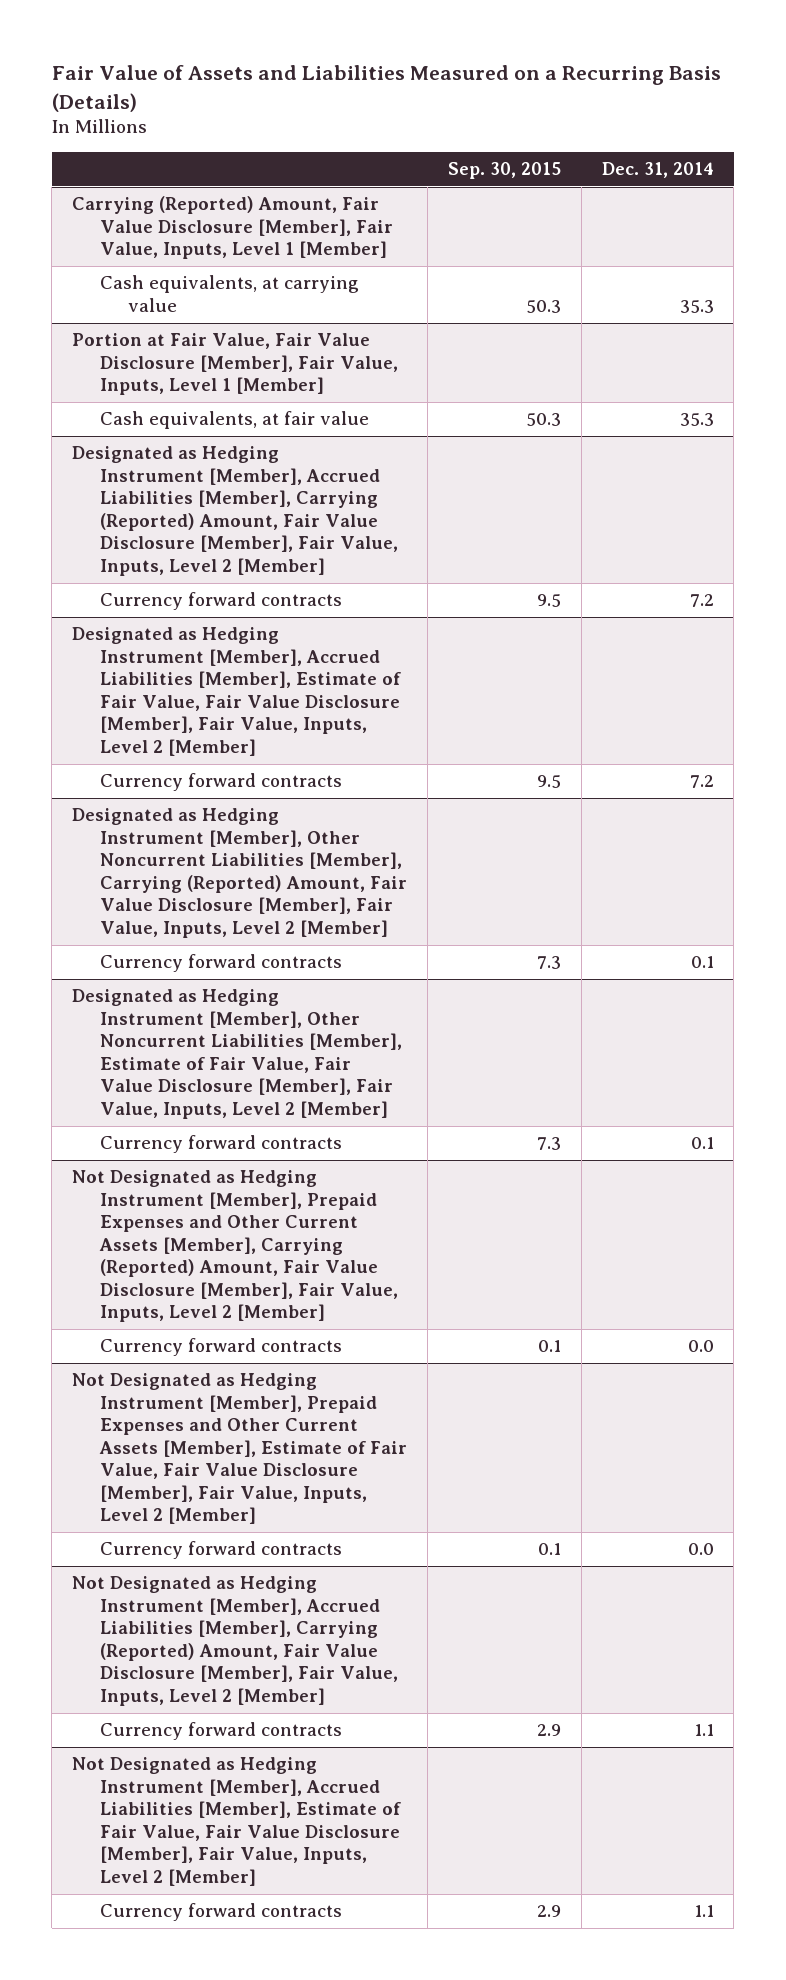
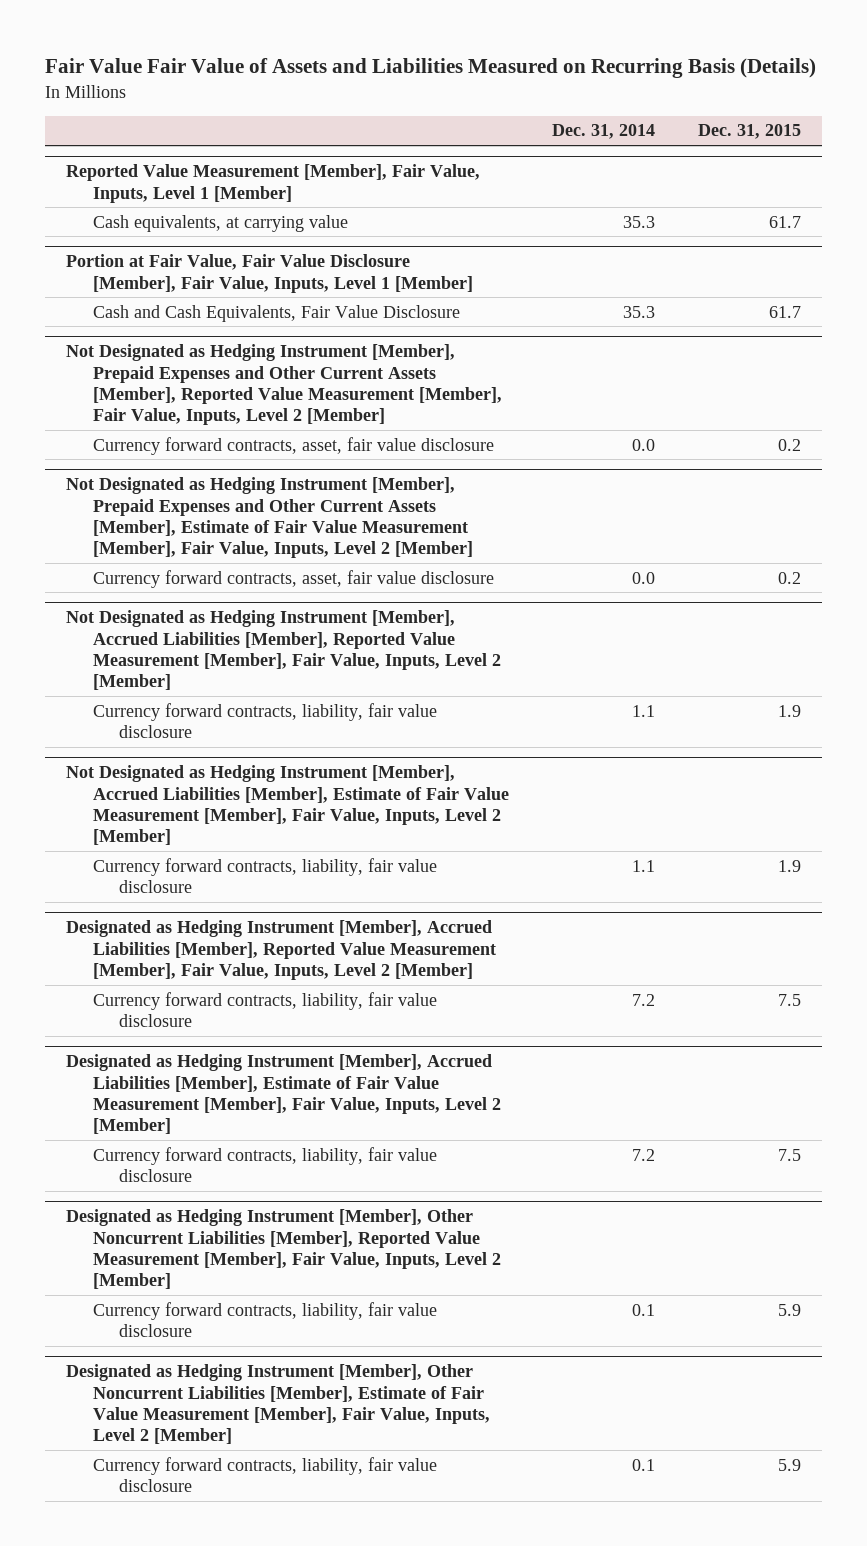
- Fair Value of Assets and Liabilities Measured on a Recurring Basis (Details)
+ Fair Value Fair Value of Assets and Liabilities Measured on Recurring Basis (Details)
- | Sep. 30, 2015 | Dec. 31, 2014
+ | Dec. 31, 2014 | Dec. 31, 2015
- Carrying (Reported) Amount, Fair Value Disclosure [Member], Fair Value, Inputs, Level 1 [Member]
+ Reported Value Measurement [Member], Fair Value, Inputs, Level 1 [Member]
@ Portion at Fair Value, Fair Value Disclosure [Member], Fair Value, Inputs, Level 1 [Member]
- Cash equivalents, at fair value | 50.3 | 35.3
- Designated as Hedging Instrument [Member], Accrued Liabilities [Member], Carrying (Reported) Amount, Fair Value Disclosure [Member], Fair Value, Inputs, Level 2 [Member]
- Currency forward contracts | 9.5 | 7.2
- Designated as Hedging Instrument [Member], Accrued Liabilities [Member], Estimate of Fair Value, Fair Value Disclosure [Member], Fair Value, Inputs, Level 2 [Member]
- Currency forward contracts | 9.5 | 7.2
- Designated as Hedging Instrument [Member], Other Noncurrent Liabilities [Member], Carrying (Reported) Amount, Fair Value Disclosure [Member], Fair Value, Inputs, Level 2 [Member]
- Currency forward contracts | 7.3 | 0.1
- Designated as Hedging Instrument [Member], Other Noncurrent Liabilities [Member], Estimate of Fair Value, Fair Value Disclosure [Member], Fair Value, Inputs, Level 2 [Member]
- Currency forward contracts | 7.3 | 0.1
- Not Designated as Hedging Instrument [Member], Prepaid Expenses and Other Current Assets [Member], Carrying (Reported) Amount, Fair Value Disclosure [Member], Fair Value, Inputs, Level 2 [Member]
- Currency forward contracts | 0.1 | 0.0
- Not Designated as Hedging Instrument [Member], Prepaid Expenses and Other Current Assets [Member], Estimate of Fair Value, Fair Value Disclosure [Member], Fair Value, Inputs, Level 2 [Member]
- Currency forward contracts | 0.1 | 0.0
- Not Designated as Hedging Instrument [Member], Accrued Liabilities [Member], Carrying (Reported) Amount, Fair Value Disclosure [Member], Fair Value, Inputs, Level 2 [Member]
- Currency forward contracts | 2.9 | 1.1
- Not Designated as Hedging Instrument [Member], Accrued Liabilities [Member], Estimate of Fair Value, Fair Value Disclosure [Member], Fair Value, Inputs, Level 2 [Member]
- Currency forward contracts | 2.9 | 1.1
@ Portion at Fair Value, Fair Value Disclosure [Member], Fair Value, Inputs, Level 1 [Member]
+ Cash and Cash Equivalents, Fair Value Disclosure | 35.3 | 61.7
+ Not Designated as Hedging Instrument [Member], Prepaid Expenses and Other Current Assets [Member], Reported Value Measurement [Member], Fair Value, Inputs, Level 2 [Member]
+ Currency forward contracts, asset, fair value disclosure | 0.0 | 0.2
+ Not Designated as Hedging Instrument [Member], Prepaid Expenses and Other Current Assets [Member], Estimate of Fair Value Measurement [Member], Fair Value, Inputs, Level 2 [Member]
+ Currency forward contracts, asset, fair value disclosure | 0.0 | 0.2
+ Not Designated as Hedging Instrument [Member], Accrued Liabilities [Member], Reported Value Measurement [Member], Fair Value, Inputs, Level 2 [Member]
+ Currency forward contracts, liability, fair value disclosure | 1.1 | 1.9
+ Not Designated as Hedging Instrument [Member], Accrued Liabilities [Member], Estimate of Fair Value Measurement [Member], Fair Value, Inputs, Level 2 [Member]
+ Currency forward contracts, liability, fair value disclosure | 1.1 | 1.9
+ Designated as Hedging Instrument [Member], Accrued Liabilities [Member], Reported Value Measurement [Member], Fair Value, Inputs, Level 2 [Member]
+ Currency forward contracts, liability, fair value disclosure | 7.2 | 7.5
+ Designated as Hedging Instrument [Member], Accrued Liabilities [Member], Estimate of Fair Value Measurement [Member], Fair Value, Inputs, Level 2 [Member]
+ Currency forward contracts, liability, fair value disclosure | 7.2 | 7.5
+ Designated as Hedging Instrument [Member], Other Noncurrent Liabilities [Member], Reported Value Measurement [Member], Fair Value, Inputs, Level 2 [Member]
+ Currency forward contracts, liability, fair value disclosure | 0.1 | 5.9
+ Designated as Hedging Instrument [Member], Other Noncurrent Liabilities [Member], Estimate of Fair Value Measurement [Member], Fair Value, Inputs, Level 2 [Member]
+ Currency forward contracts, liability, fair value disclosure | 0.1 | 5.9

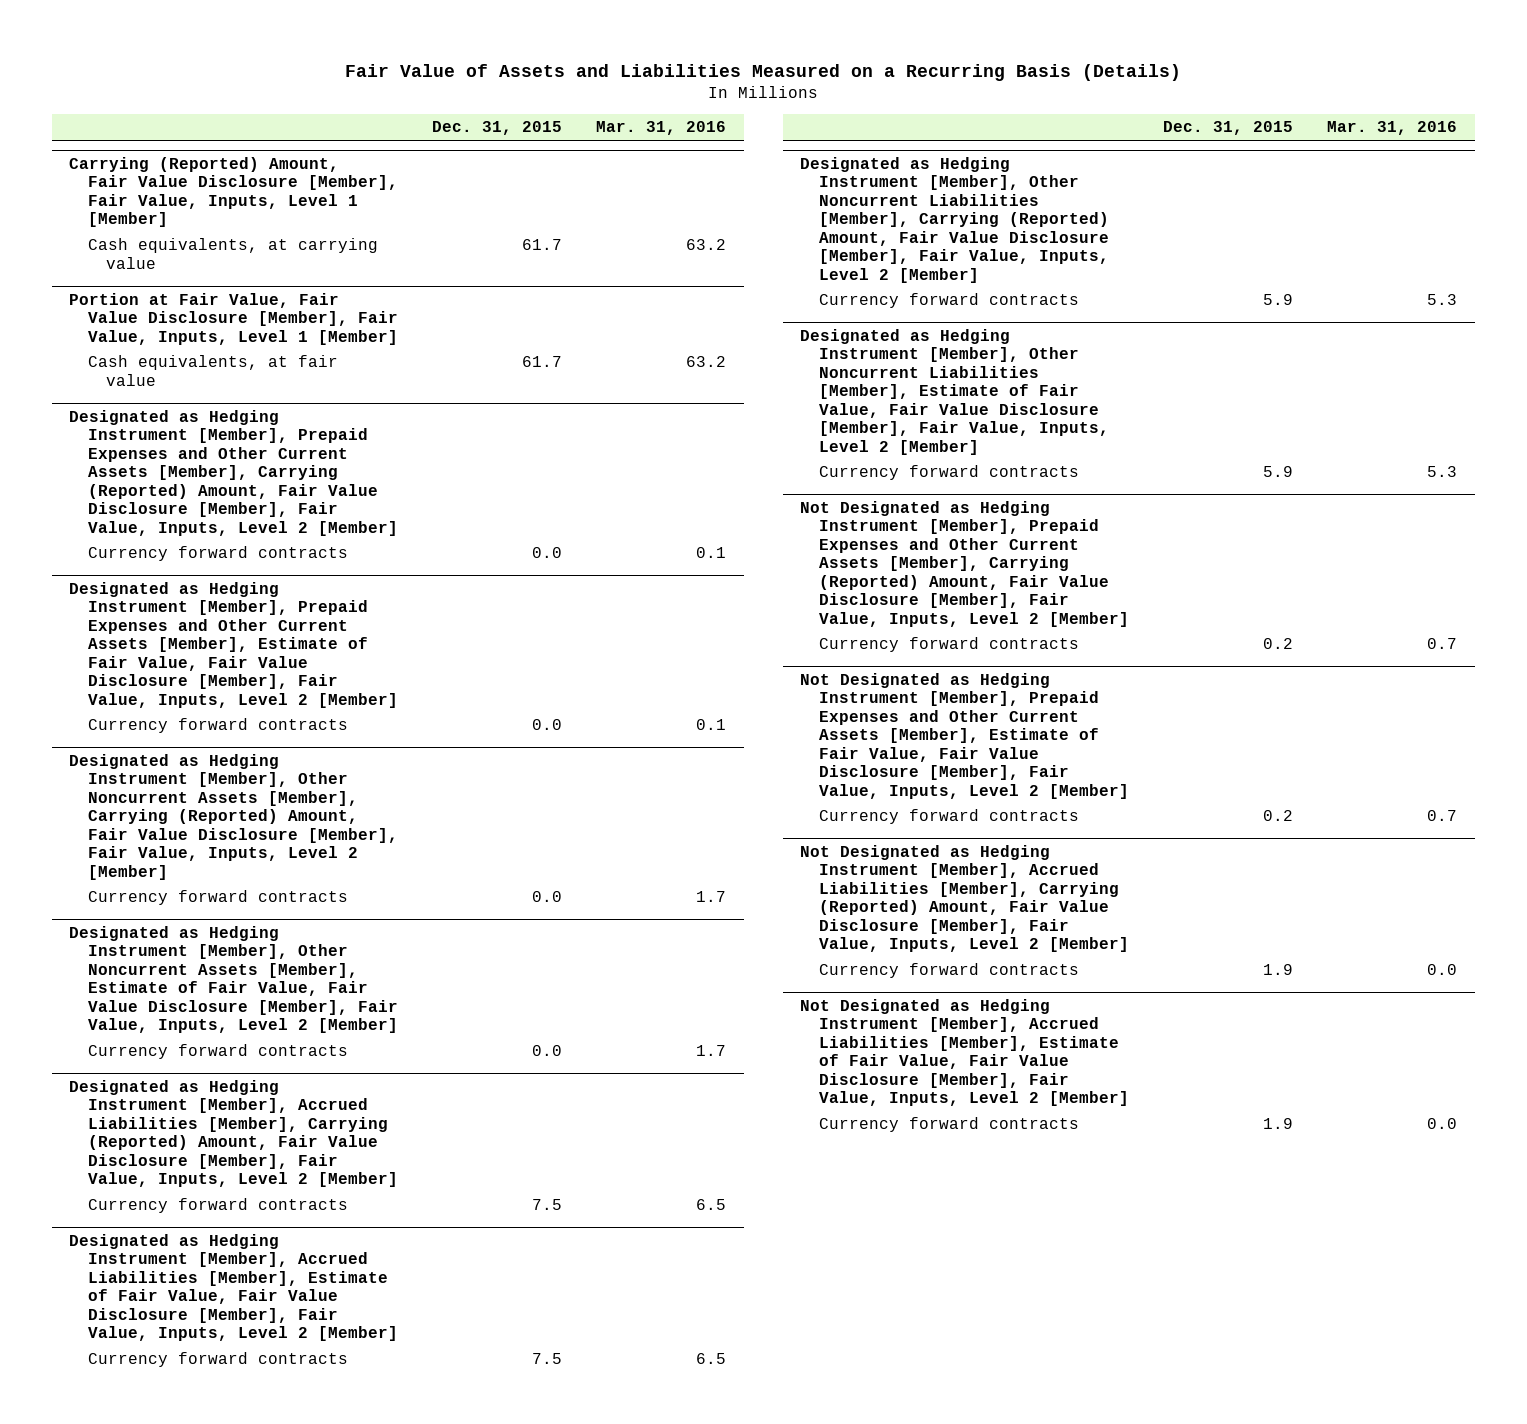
- Fair Value Fair Value of Assets and Liabilities Measured on Recurring Basis (Details)
+ Fair Value of Assets and Liabilities Measured on a Recurring Basis (Details)
- | Dec. 31, 2014 | Dec. 31, 2015
+ | Dec. 31, 2015 | Mar. 31, 2016
- Reported Value Measurement [Member], Fair Value, Inputs, Level 1 [Member]
+ Carrying (Reported) Amount, Fair Value Disclosure [Member], Fair Value, Inputs, Level 1 [Member]
@ Portion at Fair Value, Fair Value Disclosure [Member], Fair Value, Inputs, Level 1 [Member]
- Cash and Cash Equivalents, Fair Value Disclosure | 35.3 | 61.7
- Not Designated as Hedging Instrument [Member], Prepaid Expenses and Other Current Assets [Member], Reported Value Measurement [Member], Fair Value, Inputs, Level 2 [Member]
- Currency forward contracts, asset, fair value disclosure | 0.0 | 0.2
- Not Designated as Hedging Instrument [Member], Prepaid Expenses and Other Current Assets [Member], Estimate of Fair Value Measurement [Member], Fair Value, Inputs, Level 2 [Member]
- Currency forward contracts, asset, fair value disclosure | 0.0 | 0.2
- Not Designated as Hedging Instrument [Member], Accrued Liabilities [Member], Reported Value Measurement [Member], Fair Value, Inputs, Level 2 [Member]
- Currency forward contracts, liability, fair value disclosure | 1.1 | 1.9
- Not Designated as Hedging Instrument [Member], Accrued Liabilities [Member], Estimate of Fair Value Measurement [Member], Fair Value, Inputs, Level 2 [Member]
- Currency forward contracts, liability, fair value disclosure | 1.1 | 1.9
- Designated as Hedging Instrument [Member], Accrued Liabilities [Member], Reported Value Measurement [Member], Fair Value, Inputs, Level 2 [Member]
- Currency forward contracts, liability, fair value disclosure | 7.2 | 7.5
- Designated as Hedging Instrument [Member], Accrued Liabilities [Member], Estimate of Fair Value Measurement [Member], Fair Value, Inputs, Level 2 [Member]
- Currency forward contracts, liability, fair value disclosure | 7.2 | 7.5
- Designated as Hedging Instrument [Member], Other Noncurrent Liabilities [Member], Reported Value Measurement [Member], Fair Value, Inputs, Level 2 [Member]
- Currency forward contracts, liability, fair value disclosure | 0.1 | 5.9
- Designated as Hedging Instrument [Member], Other Noncurrent Liabilities [Member], Estimate of Fair Value Measurement [Member], Fair Value, Inputs, Level 2 [Member]
- Currency forward contracts, liability, fair value disclosure | 0.1 | 5.9
@ Portion at Fair Value, Fair Value Disclosure [Member], Fair Value, Inputs, Level 1 [Member]
+ Cash equivalents, at fair value | 61.7 | 63.2
+ Designated as Hedging Instrument [Member], Prepaid Expenses and Other Current Assets [Member], Carrying (Reported) Amount, Fair Value Disclosure [Member], Fair Value, Inputs, Level 2 [Member]
+ Currency forward contracts | 0.0 | 0.1
+ Designated as Hedging Instrument [Member], Prepaid Expenses and Other Current Assets [Member], Estimate of Fair Value, Fair Value Disclosure [Member], Fair Value, Inputs, Level 2 [Member]
+ Currency forward contracts | 0.0 | 0.1
+ Designated as Hedging Instrument [Member], Other Noncurrent Assets [Member], Carrying (Reported) Amount, Fair Value Disclosure [Member], Fair Value, Inputs, Level 2 [Member]
+ Currency forward contracts | 0.0 | 1.7
+ Designated as Hedging Instrument [Member], Other Noncurrent Assets [Member], Estimate of Fair Value, Fair Value Disclosure [Member], Fair Value, Inputs, Level 2 [Member]
+ Currency forward contracts | 0.0 | 1.7
+ Designated as Hedging Instrument [Member], Accrued Liabilities [Member], Carrying (Reported) Amount, Fair Value Disclosure [Member], Fair Value, Inputs, Level 2 [Member]
+ Currency forward contracts | 7.5 | 6.5
+ Designated as Hedging Instrument [Member], Accrued Liabilities [Member], Estimate of Fair Value, Fair Value Disclosure [Member], Fair Value, Inputs, Level 2 [Member]
+ Currency forward contracts | 7.5 | 6.5
+ Designated as Hedging Instrument [Member], Other Noncurrent Liabilities [Member], Carrying (Reported) Amount, Fair Value Disclosure [Member], Fair Value, Inputs, Level 2 [Member]
+ Currency forward contracts | 5.9 | 5.3
+ Designated as Hedging Instrument [Member], Other Noncurrent Liabilities [Member], Estimate of Fair Value, Fair Value Disclosure [Member], Fair Value, Inputs, Level 2 [Member]
+ Currency forward contracts | 5.9 | 5.3
+ Not Designated as Hedging Instrument [Member], Prepaid Expenses and Other Current Assets [Member], Carrying (Reported) Amount, Fair Value Disclosure [Member], Fair Value, Inputs, Level 2 [Member]
+ Currency forward contracts | 0.2 | 0.7
+ Not Designated as Hedging Instrument [Member], Prepaid Expenses and Other Current Assets [Member], Estimate of Fair Value, Fair Value Disclosure [Member], Fair Value, Inputs, Level 2 [Member]
+ Currency forward contracts | 0.2 | 0.7
+ Not Designated as Hedging Instrument [Member], Accrued Liabilities [Member], Carrying (Reported) Amount, Fair Value Disclosure [Member], Fair Value, Inputs, Level 2 [Member]
+ Currency forward contracts | 1.9 | 0.0
+ Not Designated as Hedging Instrument [Member], Accrued Liabilities [Member], Estimate of Fair Value, Fair Value Disclosure [Member], Fair Value, Inputs, Level 2 [Member]
+ Currency forward contracts | 1.9 | 0.0

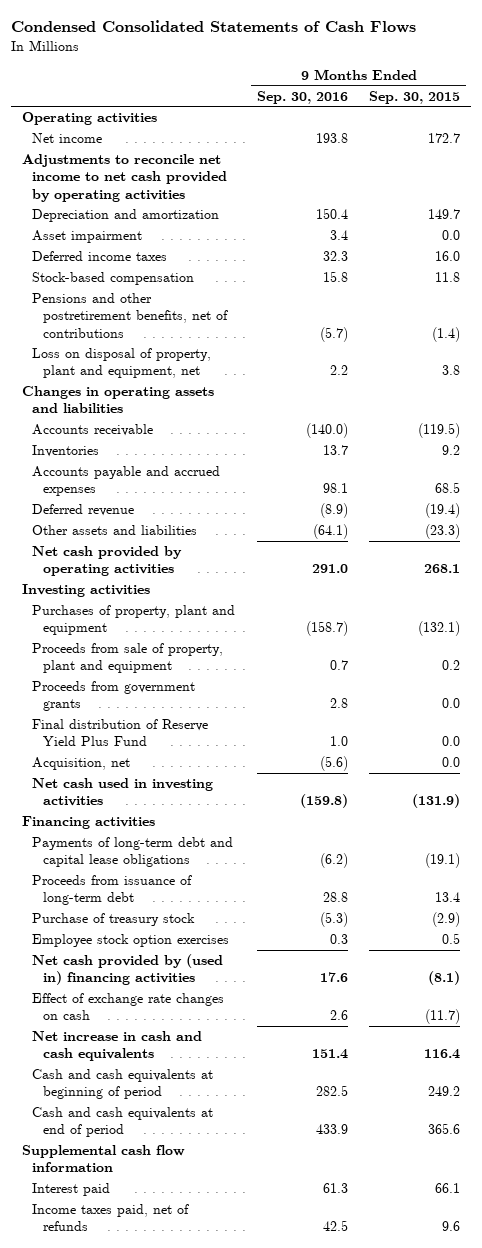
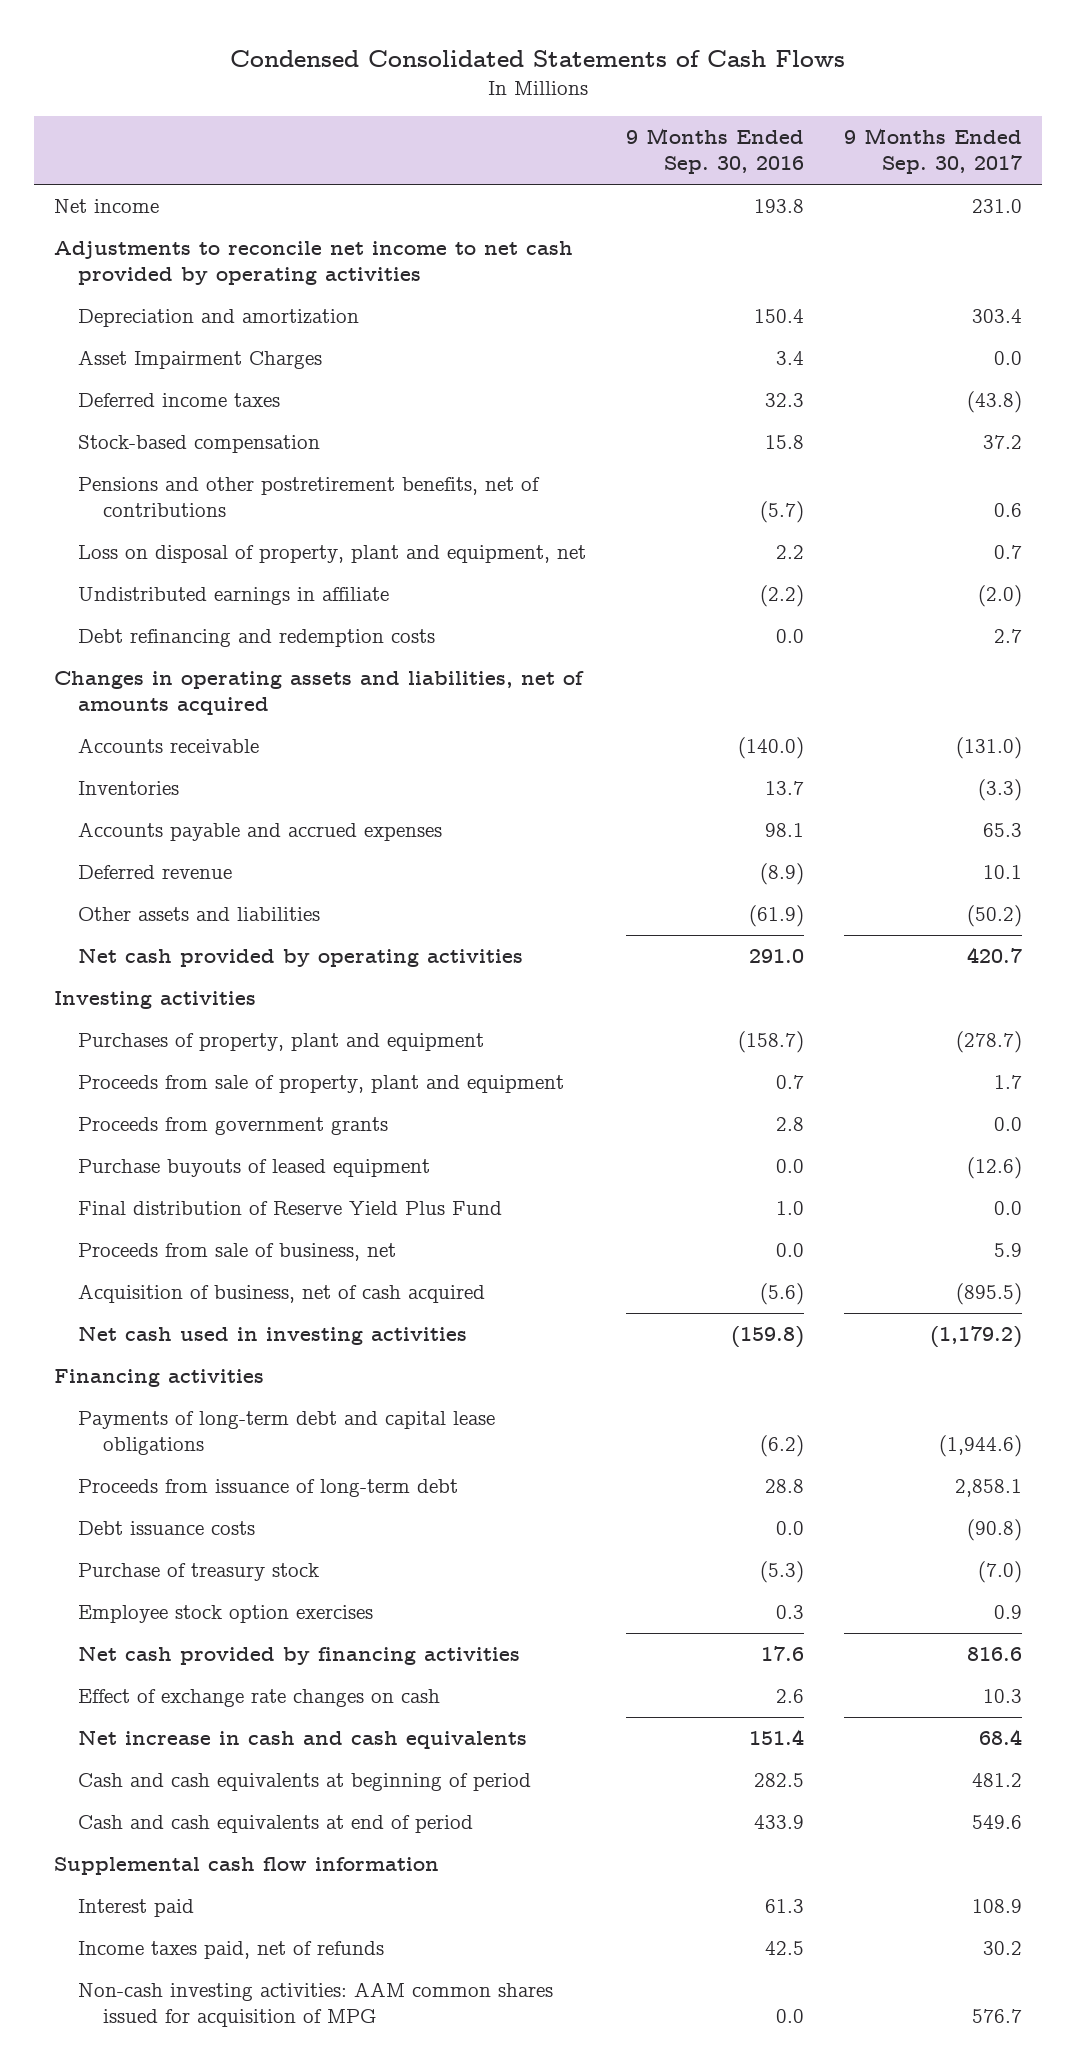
- | 9 Months Ended Sep. 30, 2016 | 9 Months Ended Sep. 30, 2015
+ | 9 Months Ended Sep. 30, 2016 | 9 Months Ended Sep. 30, 2017
- Operating activities
- Asset impairment | 3.4 | 0.0
+ Asset Impairment Charges | 3.4 | 0.0
- Changes in operating assets and liabilities
+ Undistributed earnings in affiliate | (2.2) | (2.0)
+ Debt refinancing and redemption costs | 0.0 | 2.7
+ Changes in operating assets and liabilities, net of amounts acquired
- Other assets and liabilities | (64.1) | (23.3)
+ Other assets and liabilities | (61.9) | (50.2)
+ Purchase buyouts of leased equipment | 0.0 | (12.6)
- Acquisition, net | (5.6) | 0.0
+ Proceeds from sale of business, net | 0.0 | 5.9
+ Acquisition of business, net of cash acquired | (5.6) | (895.5)
+ Debt issuance costs | 0.0 | (90.8)
- Net cash provided by (used in) financing activities | 17.6 | (8.1)
+ Net cash provided by financing activities | 17.6 | 816.6
+ Non-cash investing activities: AAM common shares issued for acquisition of MPG | 0.0 | 576.7

